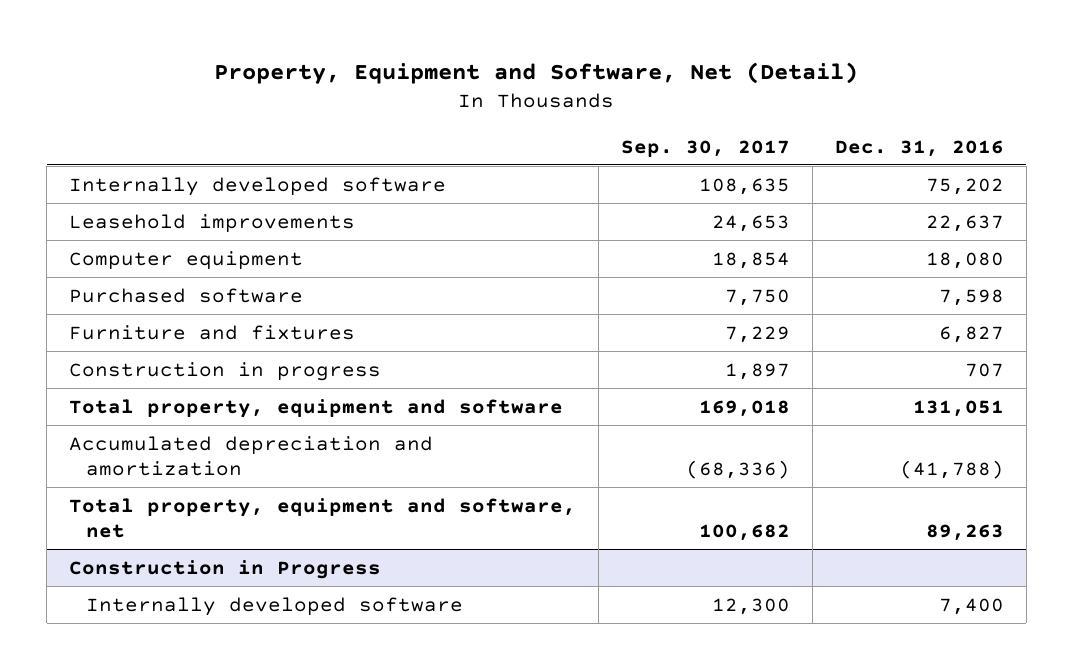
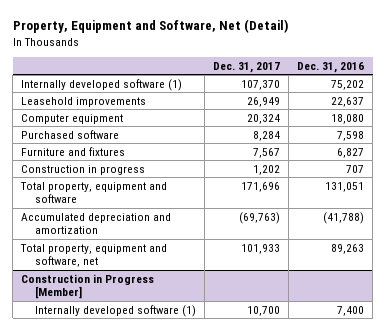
- | Sep. 30, 2017 | Dec. 31, 2016
+ | Dec. 31, 2017 | Dec. 31, 2016
- Internally developed software | 108,635 | 75,202
+ Internally developed software (1) | 107,370 | 75,202
- Construction in Progress
- Internally developed software | 12,300 | 7,400
+ Construction in Progress [Member]
+ Internally developed software (1) | 10,700 | 7,400

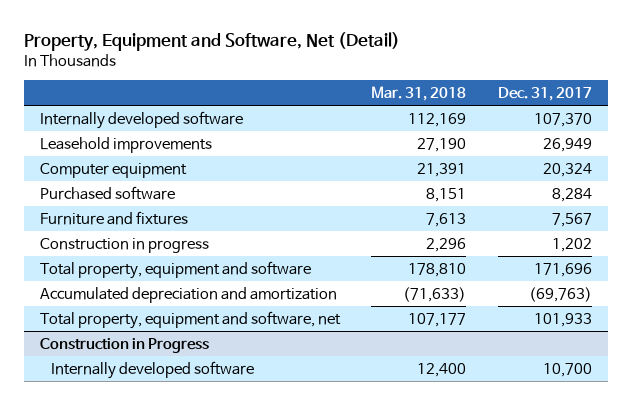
- | Dec. 31, 2017 | Dec. 31, 2016
+ | Mar. 31, 2018 | Dec. 31, 2017
- Internally developed software (1) | 107,370 | 75,202
+ Internally developed software | 112,169 | 107,370
- Construction in Progress [Member]
- Internally developed software (1) | 10,700 | 7,400
+ Construction in Progress
+ Internally developed software | 12,400 | 10,700

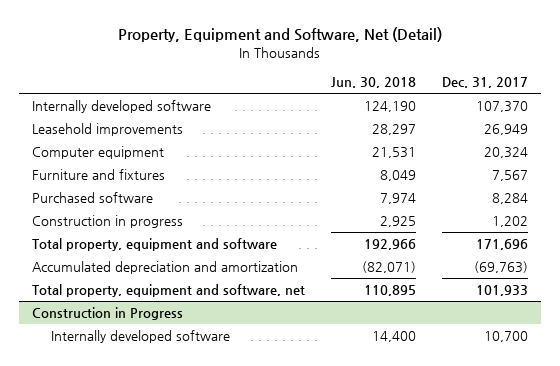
- | Mar. 31, 2018 | Dec. 31, 2017
+ | Jun. 30, 2018 | Dec. 31, 2017
moved down: Purchased software | 7,974 | 8,284

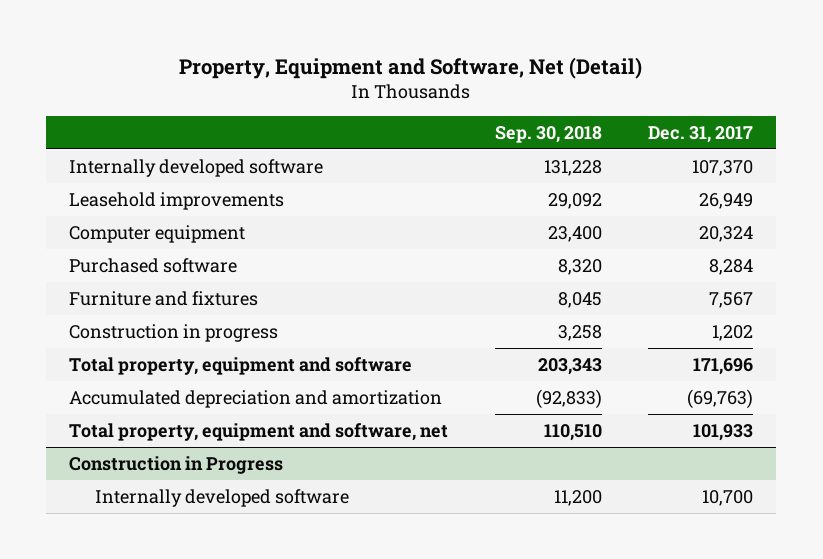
- | Jun. 30, 2018 | Dec. 31, 2017
+ | Sep. 30, 2018 | Dec. 31, 2017
moved down: Furniture and fixtures | 8,045 | 7,567

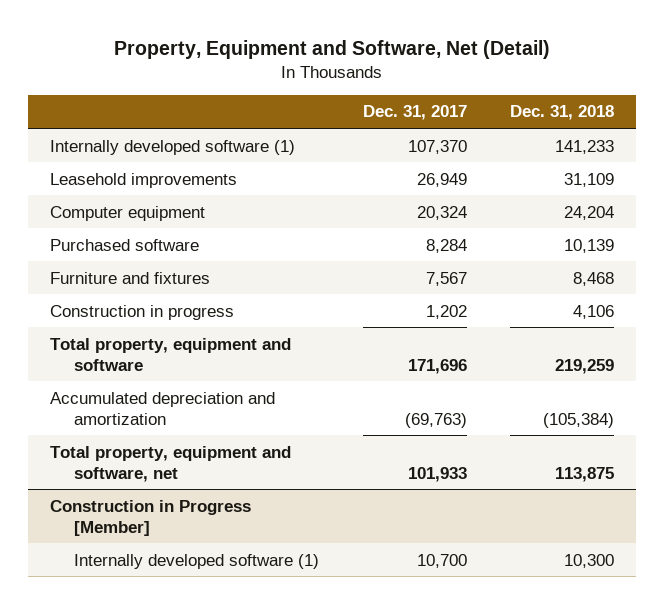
- | Sep. 30, 2018 | Dec. 31, 2017
+ | Dec. 31, 2017 | Dec. 31, 2018
- Internally developed software | 131,228 | 107,370
+ Internally developed software (1) | 107,370 | 141,233
- Construction in Progress
- Internally developed software | 11,200 | 10,700
+ Construction in Progress [Member]
+ Internally developed software (1) | 10,700 | 10,300

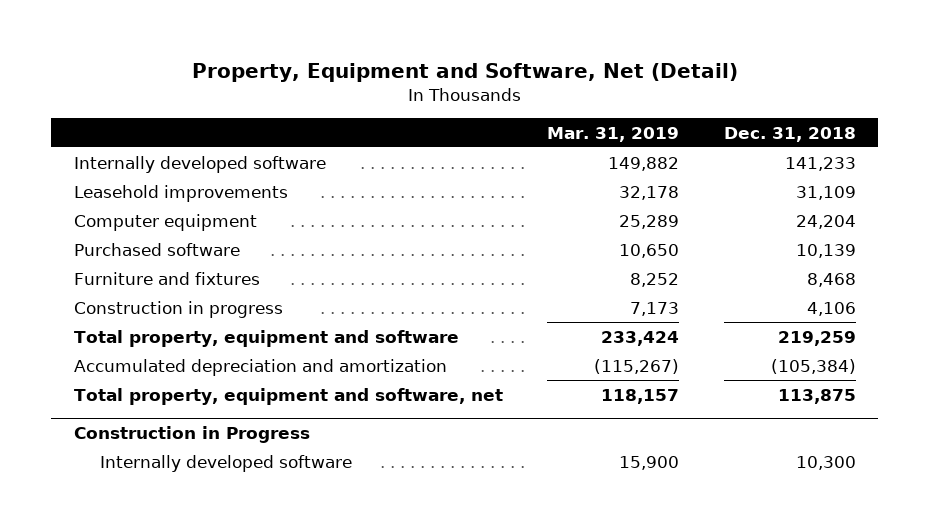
- | Dec. 31, 2017 | Dec. 31, 2018
+ | Mar. 31, 2019 | Dec. 31, 2018
- Internally developed software (1) | 107,370 | 141,233
+ Internally developed software | 149,882 | 141,233
- Construction in Progress [Member]
- Internally developed software (1) | 10,700 | 10,300
+ Construction in Progress
+ Internally developed software | 15,900 | 10,300

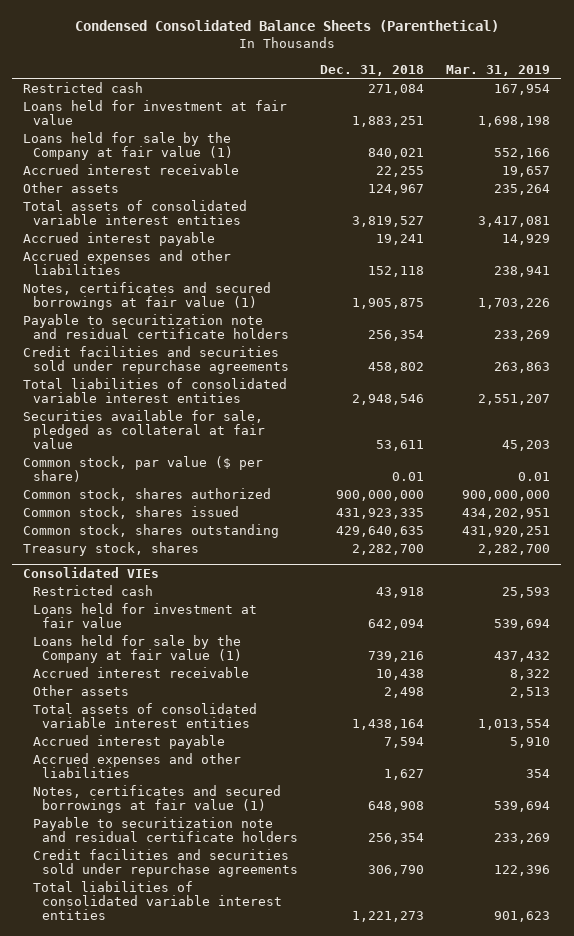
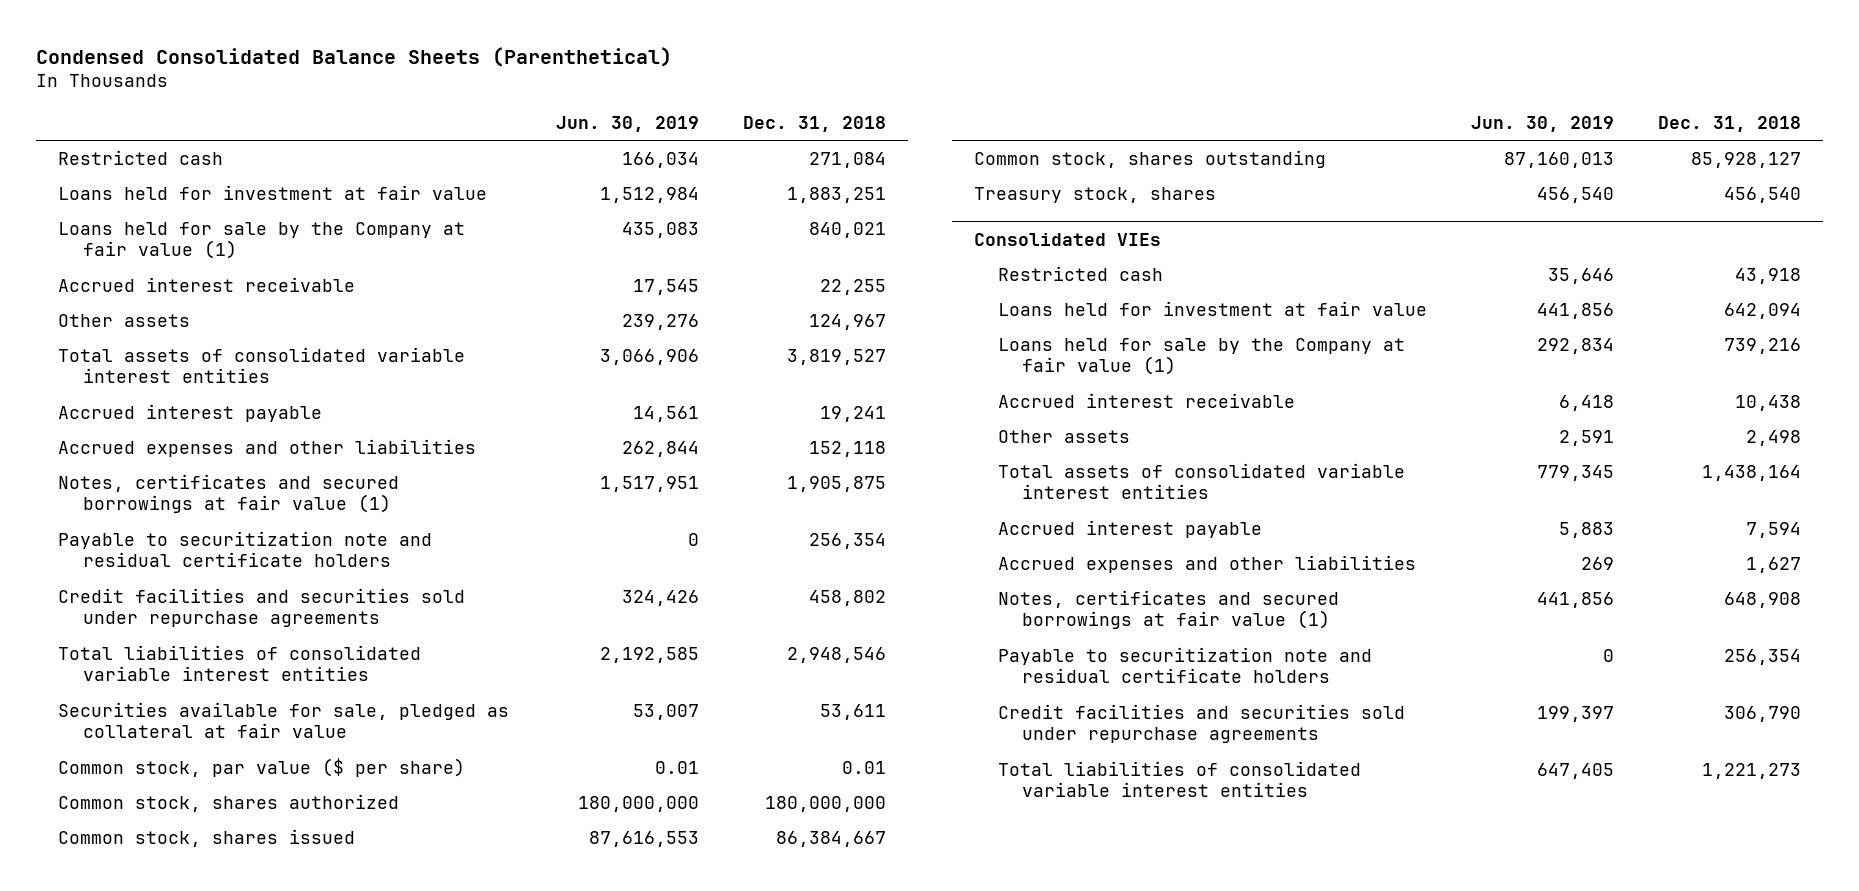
- | Dec. 31, 2018 | Mar. 31, 2019
+ | Jun. 30, 2019 | Dec. 31, 2018
- Common stock, shares authorized | 900,000,000 | 900,000,000
- Common stock, shares issued | 431,923,335 | 434,202,951
- Common stock, shares outstanding | 429,640,635 | 431,920,251
- Treasury stock, shares | 2,282,700 | 2,282,700
+ Common stock, shares authorized | 180,000,000 | 180,000,000
+ Common stock, shares issued | 87,616,553 | 86,384,667
+ Common stock, shares outstanding | 87,160,013 | 85,928,127
+ Treasury stock, shares | 456,540 | 456,540

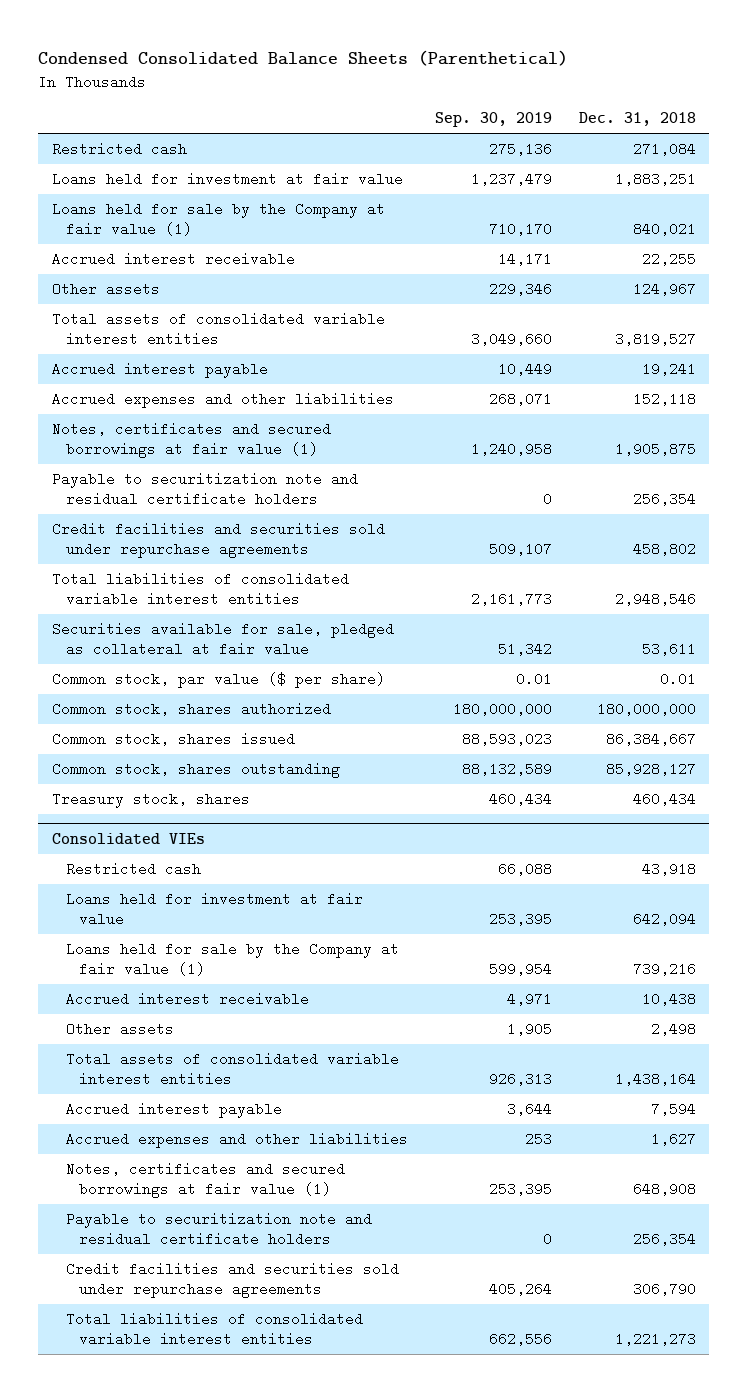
- | Jun. 30, 2019 | Dec. 31, 2018
+ | Sep. 30, 2019 | Dec. 31, 2018
- Treasury stock, shares | 456,540 | 456,540
+ Treasury stock, shares | 460,434 | 460,434

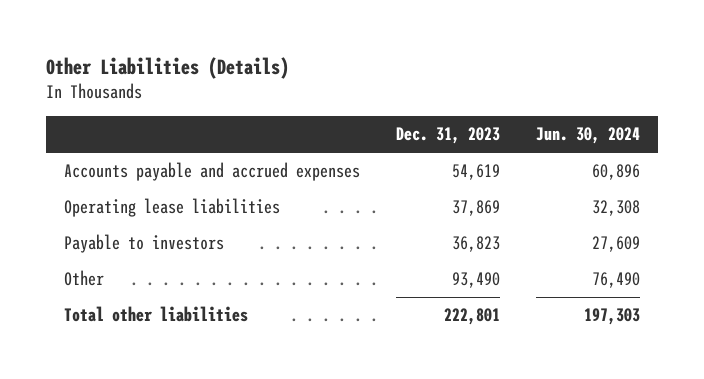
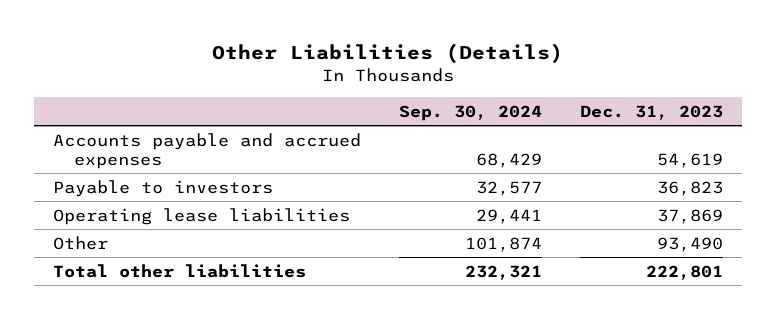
- | Dec. 31, 2023 | Jun. 30, 2024
+ | Sep. 30, 2024 | Dec. 31, 2023
moved down: Operating lease liabilities | 29,441 | 37,869

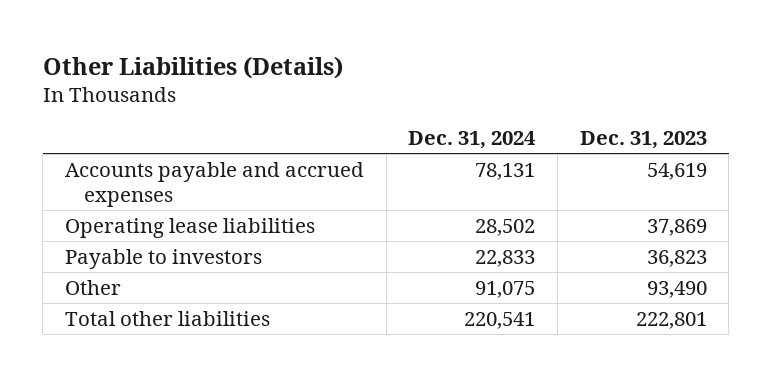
- | Sep. 30, 2024 | Dec. 31, 2023
+ | Dec. 31, 2024 | Dec. 31, 2023
moved down: Payable to investors | 22,833 | 36,823

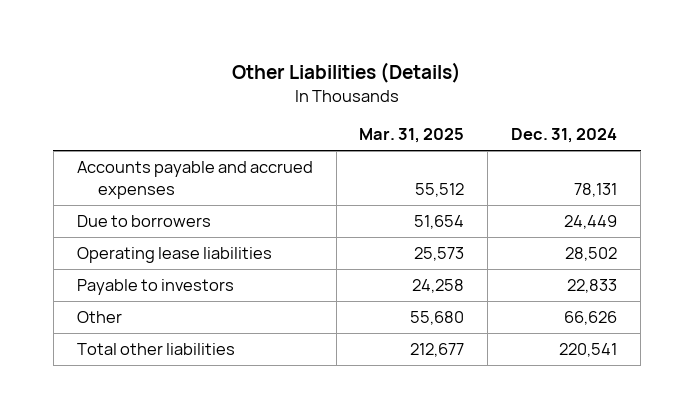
- | Dec. 31, 2024 | Dec. 31, 2023
+ | Mar. 31, 2025 | Dec. 31, 2024
+ Due to borrowers | 51,654 | 24,449
- Other | 91,075 | 93,490
+ Other | 55,680 | 66,626

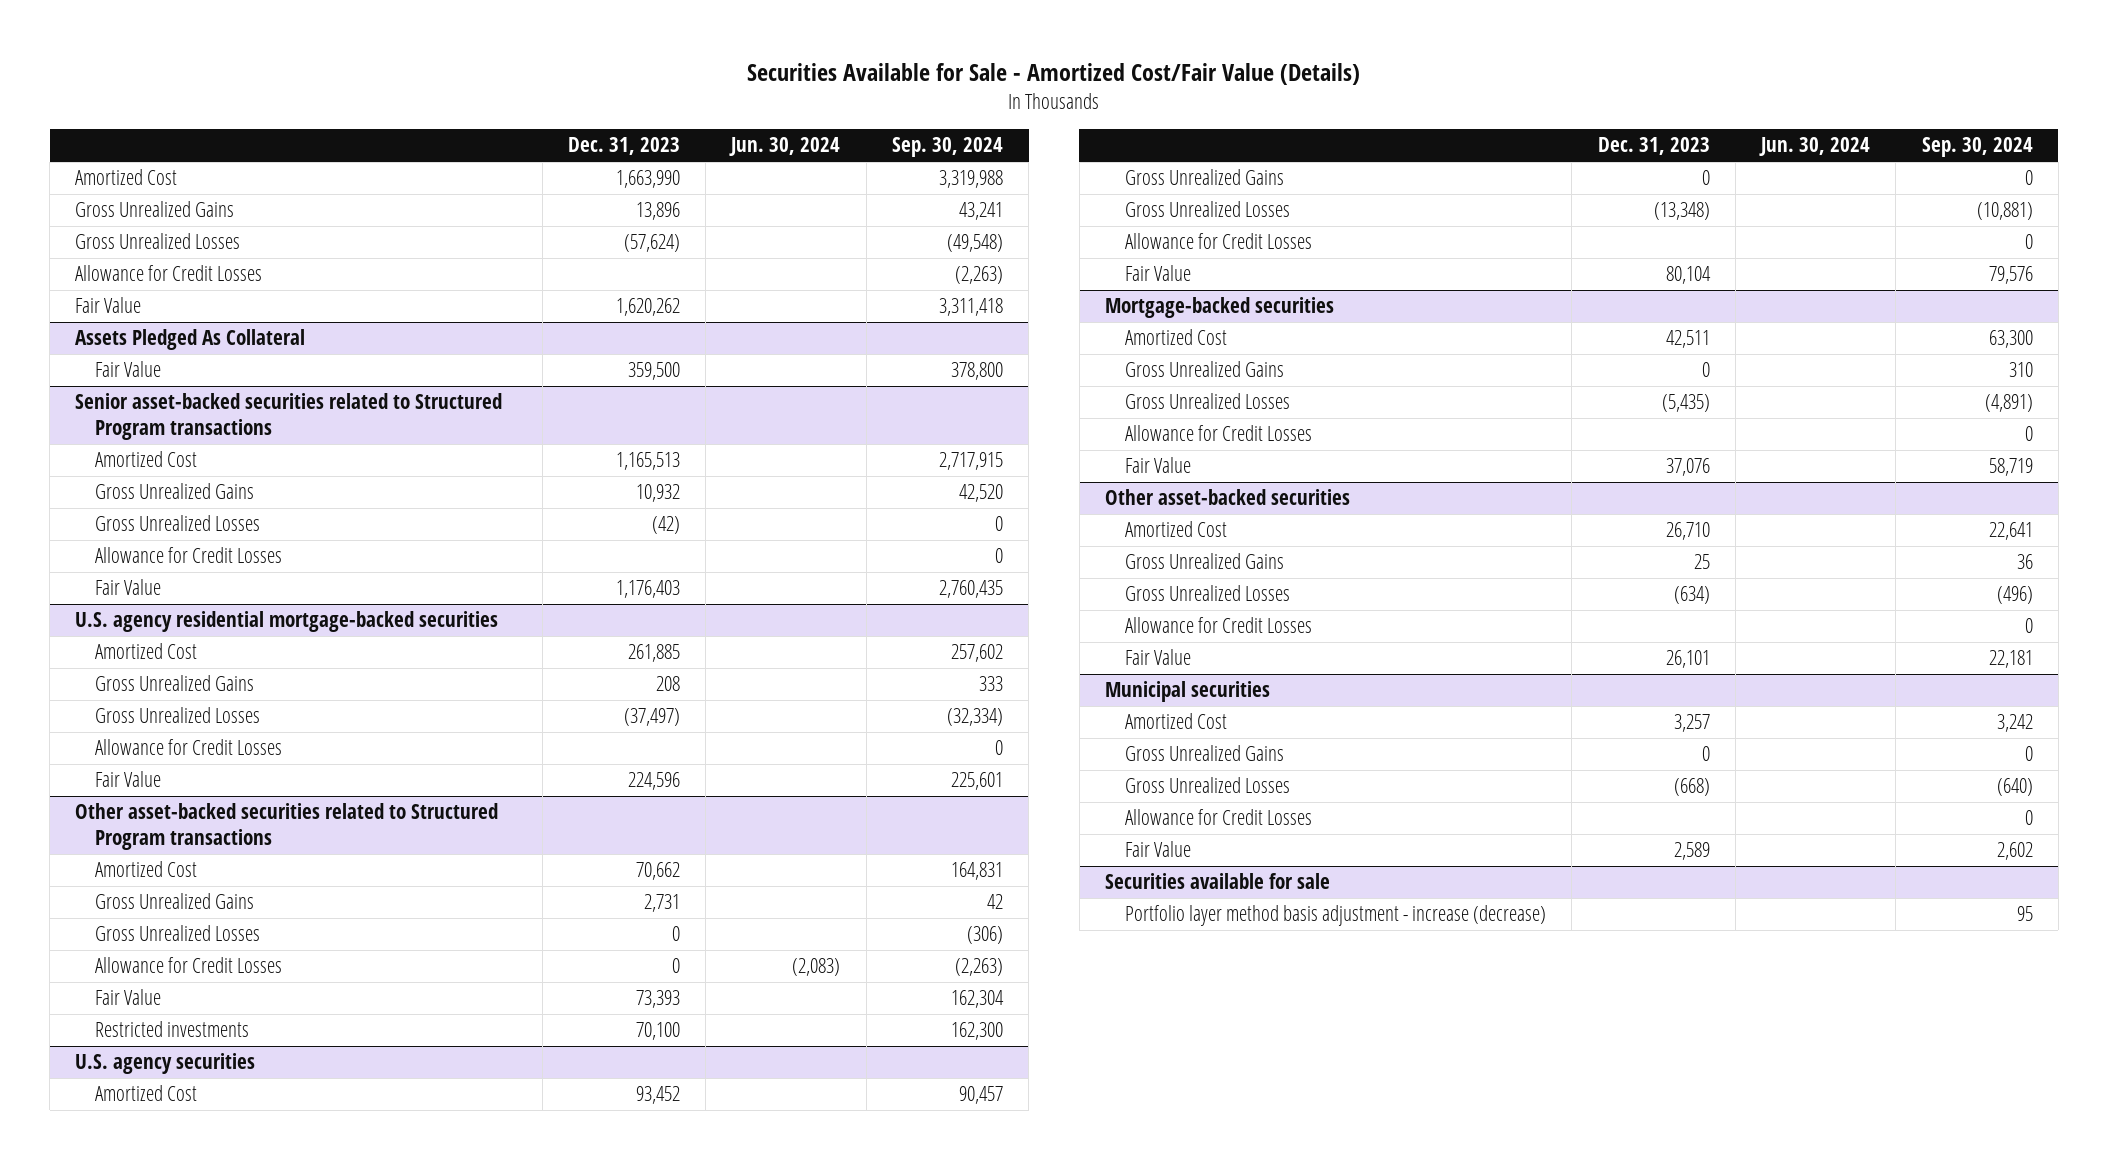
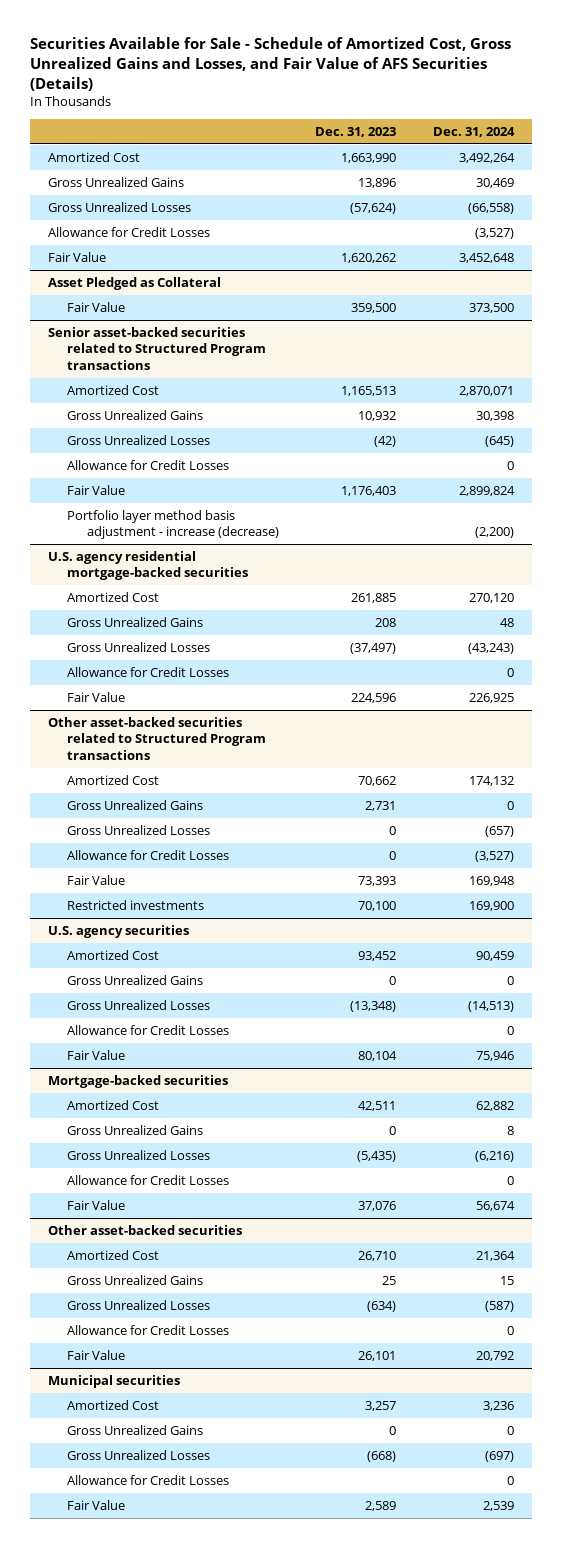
- Securities Available for Sale - Amortized Cost/Fair Value (Details)
+ Securities Available for Sale - Schedule of Amortized Cost, Gross Unrealized Gains and Losses, and Fair Value of AFS Securities (Details)
- | Dec. 31, 2023 | Jun. 30, 2024 | Sep. 30, 2024
+ | Dec. 31, 2023 | Dec. 31, 2024
- Assets Pledged As Collateral
+ Asset Pledged as Collateral
@ Senior asset-backed securities related to Structured Program transactions
+ Portfolio layer method basis adjustment - increase (decrease) | | (2,200)
- Securities available for sale
- Portfolio layer method basis adjustment - increase (decrease) | | | 95

